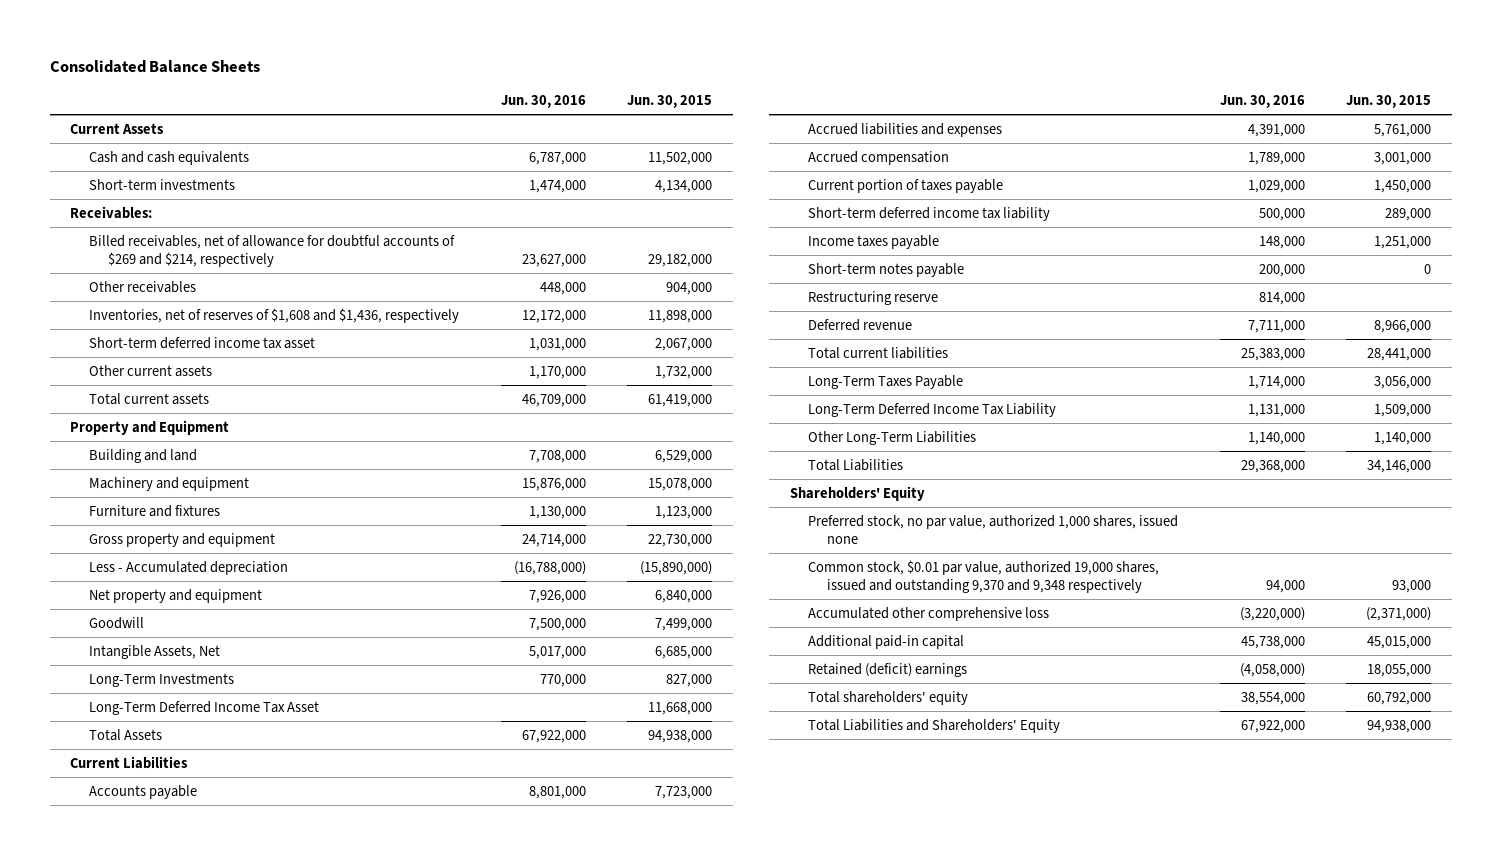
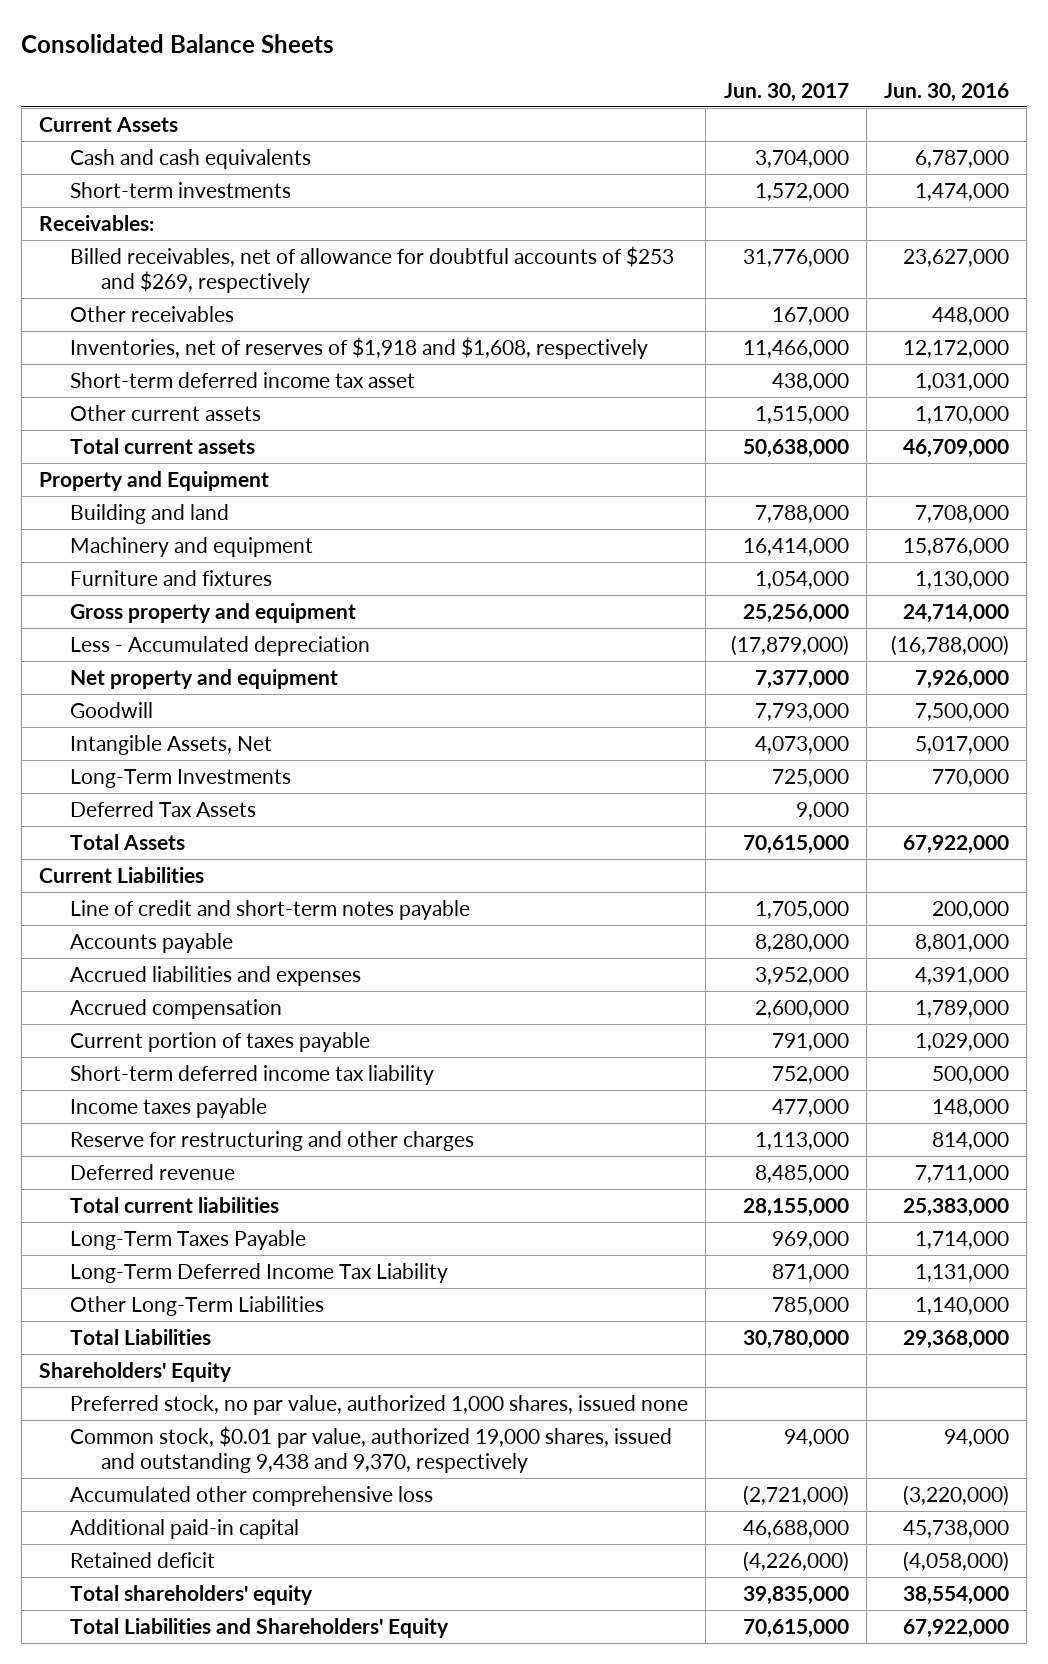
- | Jun. 30, 2016 | Jun. 30, 2015
+ | Jun. 30, 2017 | Jun. 30, 2016
- Billed receivables, net of allowance for doubtful accounts of $269 and $214, respectively | 23,627,000 | 29,182,000
+ Billed receivables, net of allowance for doubtful accounts of $253 and $269, respectively | 31,776,000 | 23,627,000
- Inventories, net of reserves of $1,608 and $1,436, respectively | 12,172,000 | 11,898,000
+ Inventories, net of reserves of $1,918 and $1,608, respectively | 11,466,000 | 12,172,000
- Long-Term Deferred Income Tax Asset | | 11,668,000
+ Deferred Tax Assets | 9,000 |
+ Line of credit and short-term notes payable | 1,705,000 | 200,000
- Short-term notes payable | 200,000 | 0
- Restructuring reserve | 814,000 |
+ Reserve for restructuring and other charges | 1,113,000 | 814,000
- Common stock, $0.01 par value, authorized 19,000 shares, issued and outstanding 9,370 and 9,348 respectively | 94,000 | 93,000
+ Common stock, $0.01 par value, authorized 19,000 shares, issued and outstanding 9,438 and 9,370, respectively | 94,000 | 94,000
- Retained (deficit) earnings | (4,058,000) | 18,055,000
+ Retained deficit | (4,226,000) | (4,058,000)

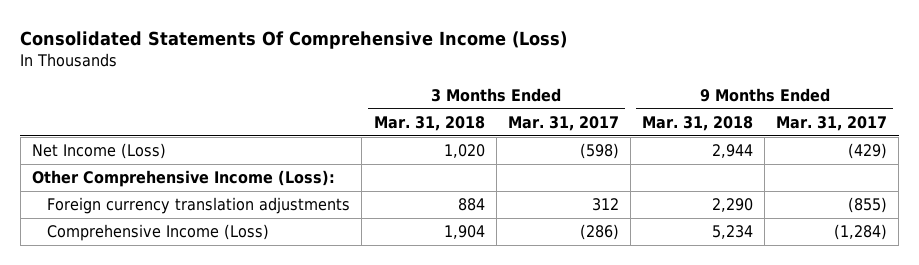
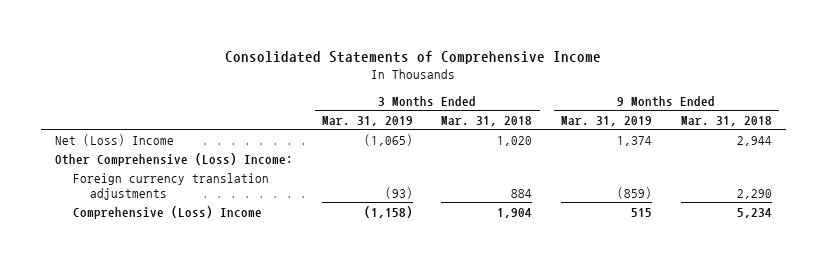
- Consolidated Statements Of Comprehensive Income (Loss)
+ Consolidated Statements of Comprehensive Income
- | 3 Months Ended Mar. 31, 2018 | 3 Months Ended Mar. 31, 2017 | 9 Months Ended Mar. 31, 2018 | 9 Months Ended Mar. 31, 2017
+ | 3 Months Ended Mar. 31, 2019 | 3 Months Ended Mar. 31, 2018 | 9 Months Ended Mar. 31, 2019 | 9 Months Ended Mar. 31, 2018
- Net Income (Loss) | 1,020 | (598) | 2,944 | (429)
- Other Comprehensive Income (Loss):
+ Net (Loss) Income | (1,065) | 1,020 | 1,374 | 2,944
+ Other Comprehensive (Loss) Income:
- Comprehensive Income (Loss) | 1,904 | (286) | 5,234 | (1,284)
+ Comprehensive (Loss) Income | (1,158) | 1,904 | 515 | 5,234

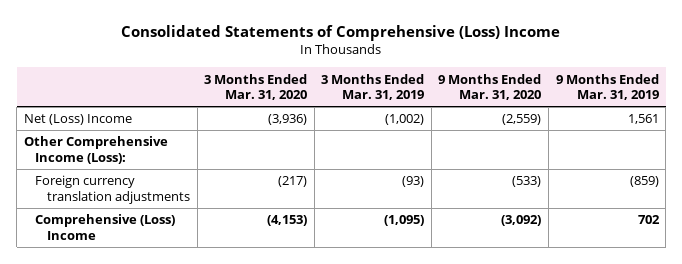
- Consolidated Statements of Comprehensive Income
+ Consolidated Statements of Comprehensive (Loss) Income
- | 3 Months Ended Mar. 31, 2019 | 3 Months Ended Mar. 31, 2018 | 9 Months Ended Mar. 31, 2019 | 9 Months Ended Mar. 31, 2018
+ | 3 Months Ended Mar. 31, 2020 | 3 Months Ended Mar. 31, 2019 | 9 Months Ended Mar. 31, 2020 | 9 Months Ended Mar. 31, 2019
- Net (Loss) Income | (1,065) | 1,020 | 1,374 | 2,944
- Other Comprehensive (Loss) Income:
+ Net (Loss) Income | (3,936) | (1,002) | (2,559) | 1,561
+ Other Comprehensive Income (Loss):
- Comprehensive (Loss) Income | (1,158) | 1,904 | 515 | 5,234
+ Comprehensive (Loss) Income | (4,153) | (1,095) | (3,092) | 702

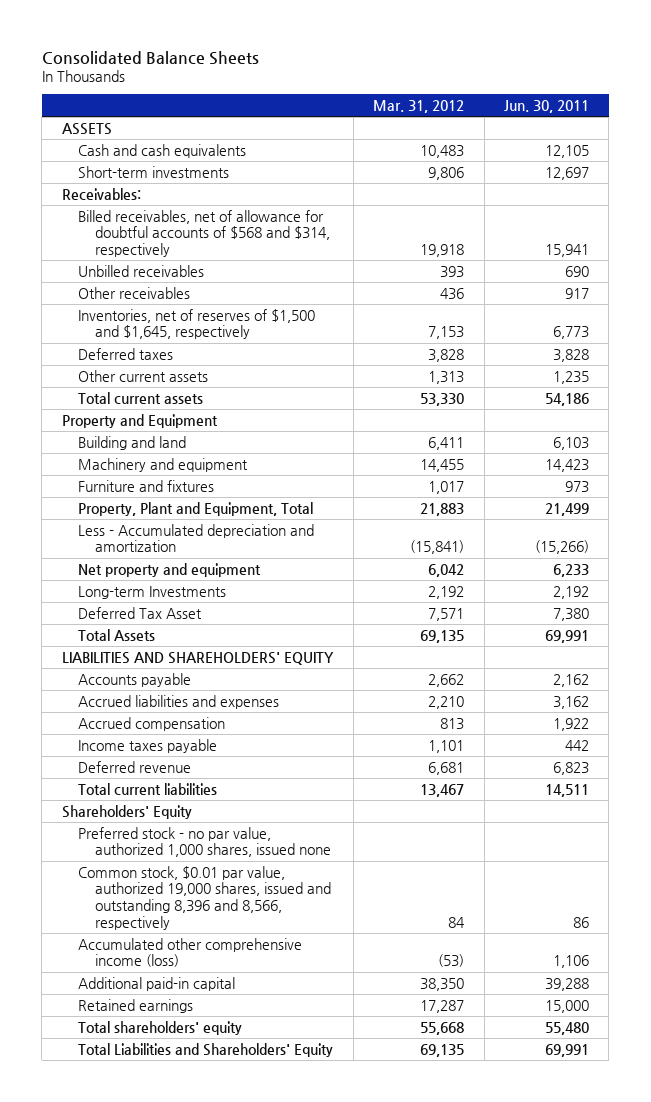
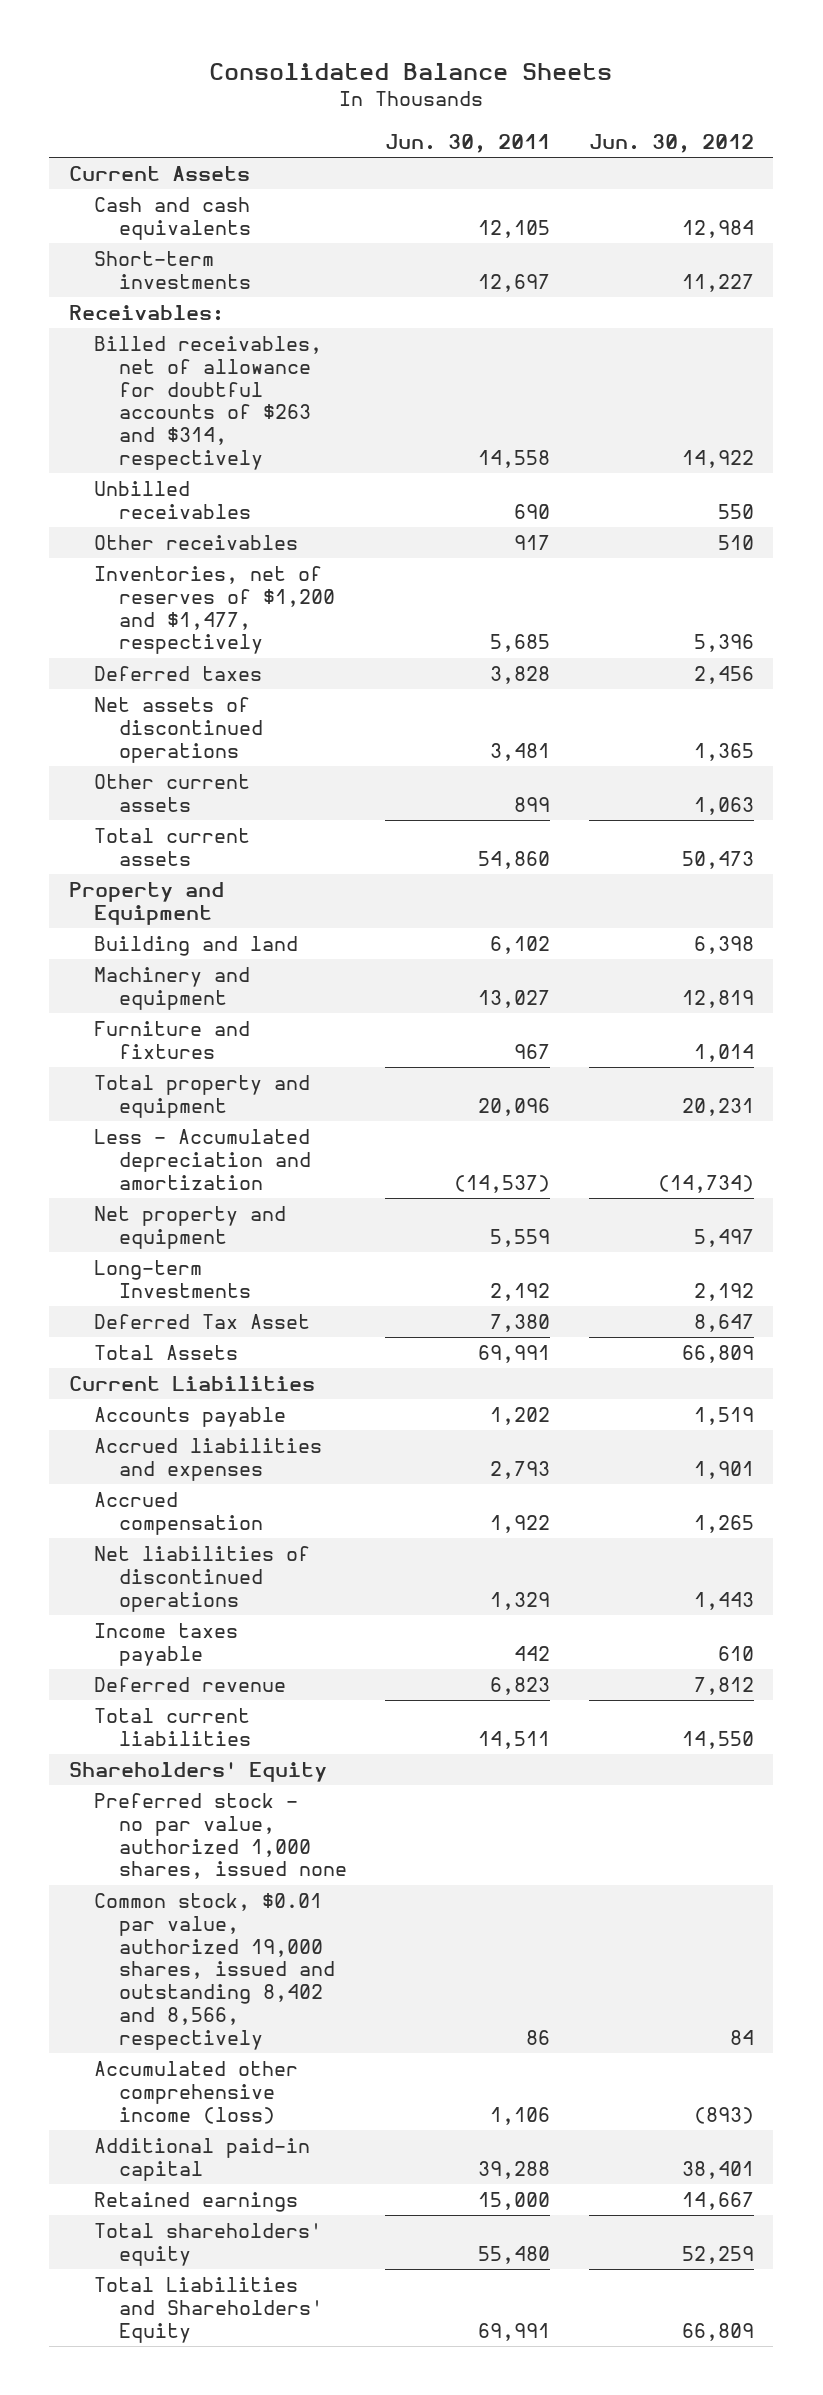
- | Mar. 31, 2012 | Jun. 30, 2011
+ | Jun. 30, 2011 | Jun. 30, 2012
- ASSETS
+ Current Assets
- Billed receivables, net of allowance for doubtful accounts of $568 and $314, respectively | 19,918 | 15,941
+ Billed receivables, net of allowance for doubtful accounts of $263 and $314, respectively | 14,558 | 14,922
- Inventories, net of reserves of $1,500 and $1,645, respectively | 7,153 | 6,773
+ Inventories, net of reserves of $1,200 and $1,477, respectively | 5,685 | 5,396
- Other current assets | 1,313 | 1,235
- Total current assets | 53,330 | 54,186
+ Net assets of discontinued operations | 3,481 | 1,365
+ Other current assets | 899 | 1,063
+ Total current assets | 54,860 | 50,473
- Building and land | 6,411 | 6,103
- Machinery and equipment | 14,455 | 14,423
- Furniture and fixtures | 1,017 | 973
- Property, Plant and Equipment, Total | 21,883 | 21,499
- Less - Accumulated depreciation and amortization | (15,841) | (15,266)
- Net property and equipment | 6,042 | 6,233
+ Building and land | 6,102 | 6,398
+ Machinery and equipment | 13,027 | 12,819
+ Furniture and fixtures | 967 | 1,014
+ Total property and equipment | 20,096 | 20,231
+ Less - Accumulated depreciation and amortization | (14,537) | (14,734)
+ Net property and equipment | 5,559 | 5,497
- LIABILITIES AND SHAREHOLDERS' EQUITY
- Accounts payable | 2,662 | 2,162
- Accrued liabilities and expenses | 2,210 | 3,162
+ Current Liabilities
+ Accounts payable | 1,202 | 1,519
+ Accrued liabilities and expenses | 2,793 | 1,901
+ Net liabilities of discontinued operations | 1,329 | 1,443
- Common stock, $0.01 par value, authorized 19,000 shares, issued and outstanding 8,396 and 8,566, respectively | 84 | 86
+ Common stock, $0.01 par value, authorized 19,000 shares, issued and outstanding 8,402 and 8,566, respectively | 86 | 84

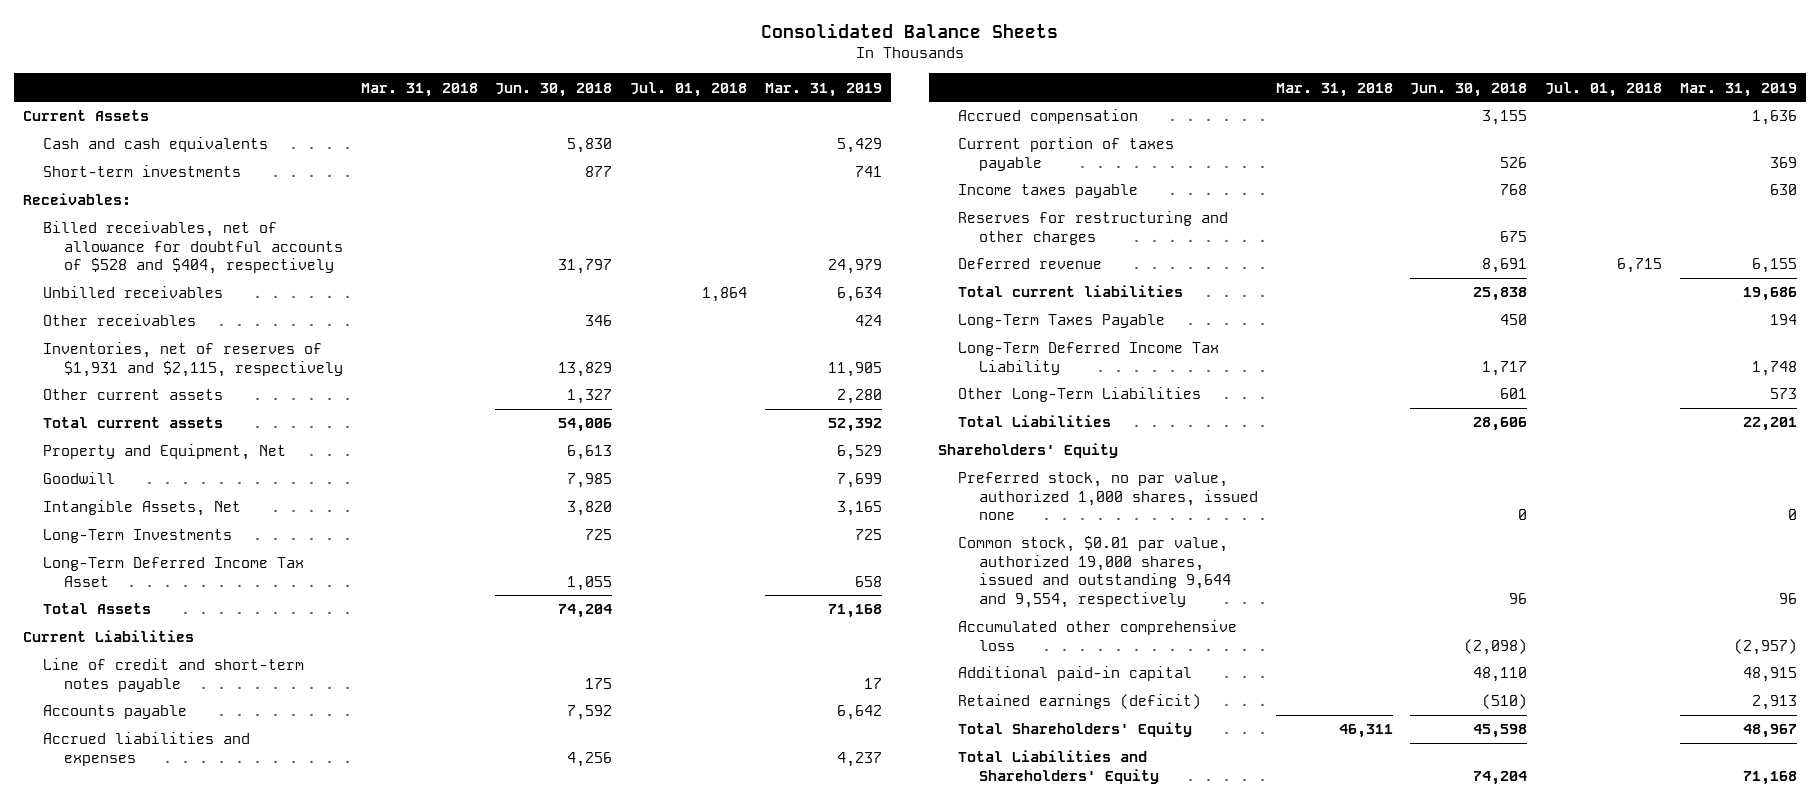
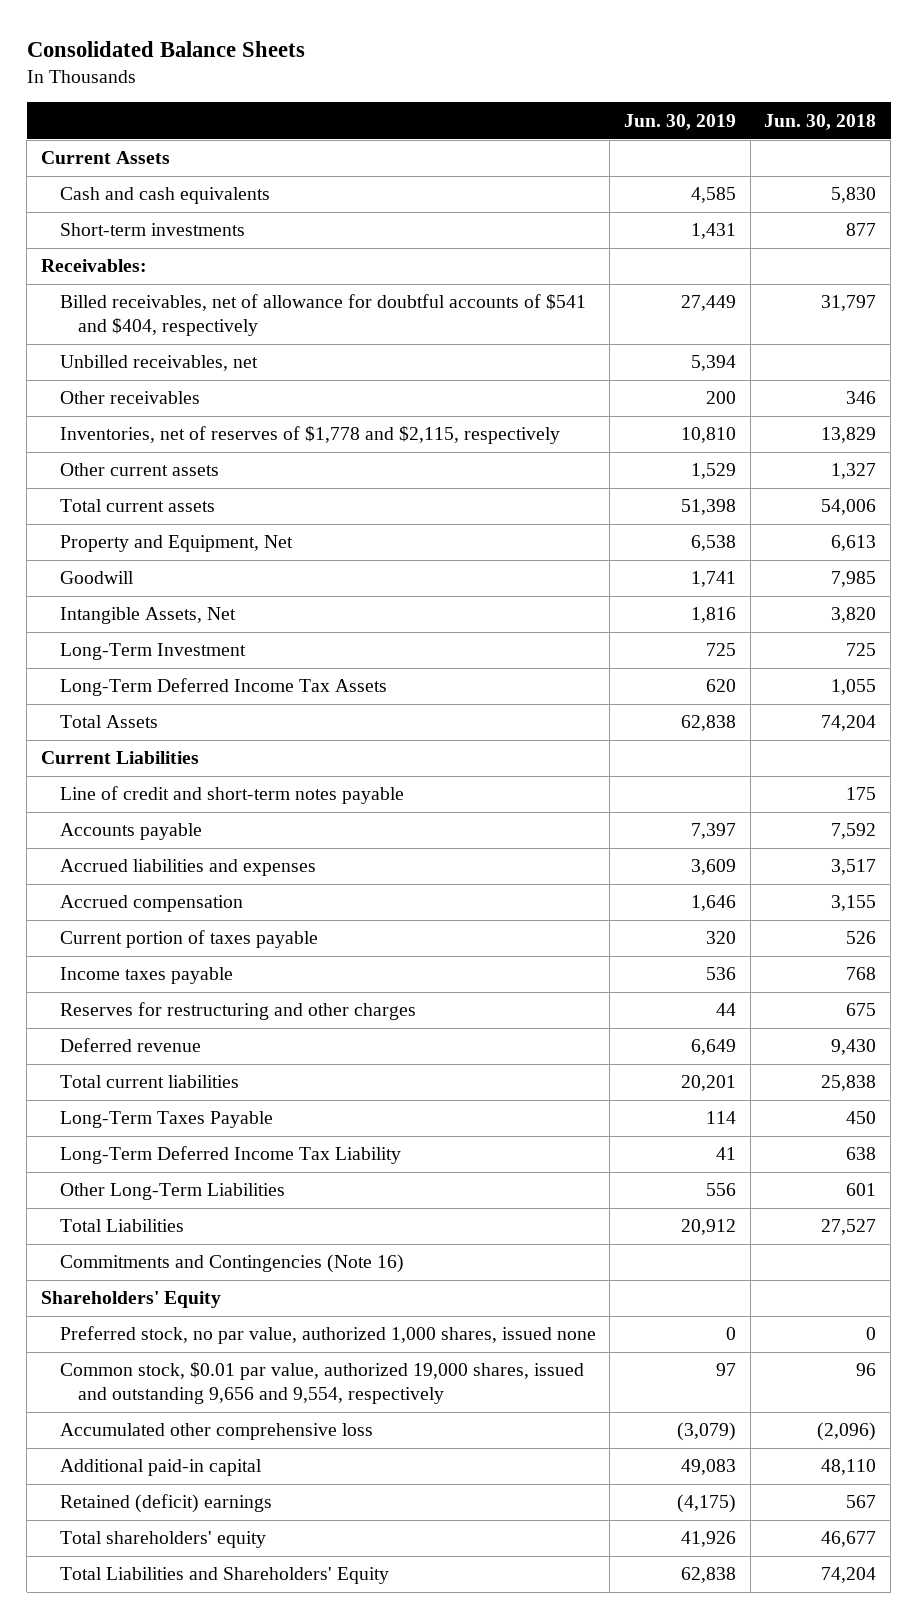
- | Mar. 31, 2018 | Jun. 30, 2018 | Jul. 01, 2018 | Mar. 31, 2019
+ | Jun. 30, 2019 | Jun. 30, 2018
- Billed receivables, net of allowance for doubtful accounts of $528 and $404, respectively | | 31,797 | | 24,979
- Unbilled receivables | | | 1,864 | 6,634
+ Billed receivables, net of allowance for doubtful accounts of $541 and $404, respectively | 27,449 | 31,797
+ Unbilled receivables, net | 5,394 |
- Inventories, net of reserves of $1,931 and $2,115, respectively | | 13,829 | | 11,905
+ Inventories, net of reserves of $1,778 and $2,115, respectively | 10,810 | 13,829
- Long-Term Investments | | 725 | | 725
- Long-Term Deferred Income Tax Asset | | 1,055 | | 658
+ Long-Term Investment | 725 | 725
+ Long-Term Deferred Income Tax Assets | 620 | 1,055
- Accrued liabilities and expenses | | 4,256 | | 4,237
+ Accrued liabilities and expenses | 3,609 | 3,517
- Deferred revenue | | 8,691 | 6,715 | 6,155
+ Deferred revenue | 6,649 | 9,430
- Long-Term Deferred Income Tax Liability | | 1,717 | | 1,748
+ Long-Term Deferred Income Tax Liability | 41 | 638
- Total Liabilities | | 28,606 | | 22,201
+ Total Liabilities | 20,912 | 27,527
+ Commitments and Contingencies (Note 16)
- Common stock, $0.01 par value, authorized 19,000 shares, issued and outstanding 9,644 and 9,554, respectively | | 96 | | 96
- Accumulated other comprehensive loss | | (2,098) | | (2,957)
+ Common stock, $0.01 par value, authorized 19,000 shares, issued and outstanding 9,656 and 9,554, respectively | 97 | 96
+ Accumulated other comprehensive loss | (3,079) | (2,096)
- Retained earnings (deficit) | | (510) | | 2,913
- Total Shareholders' Equity | 46,311 | 45,598 | | 48,967
+ Retained (deficit) earnings | (4,175) | 567
+ Total shareholders' equity | 41,926 | 46,677

